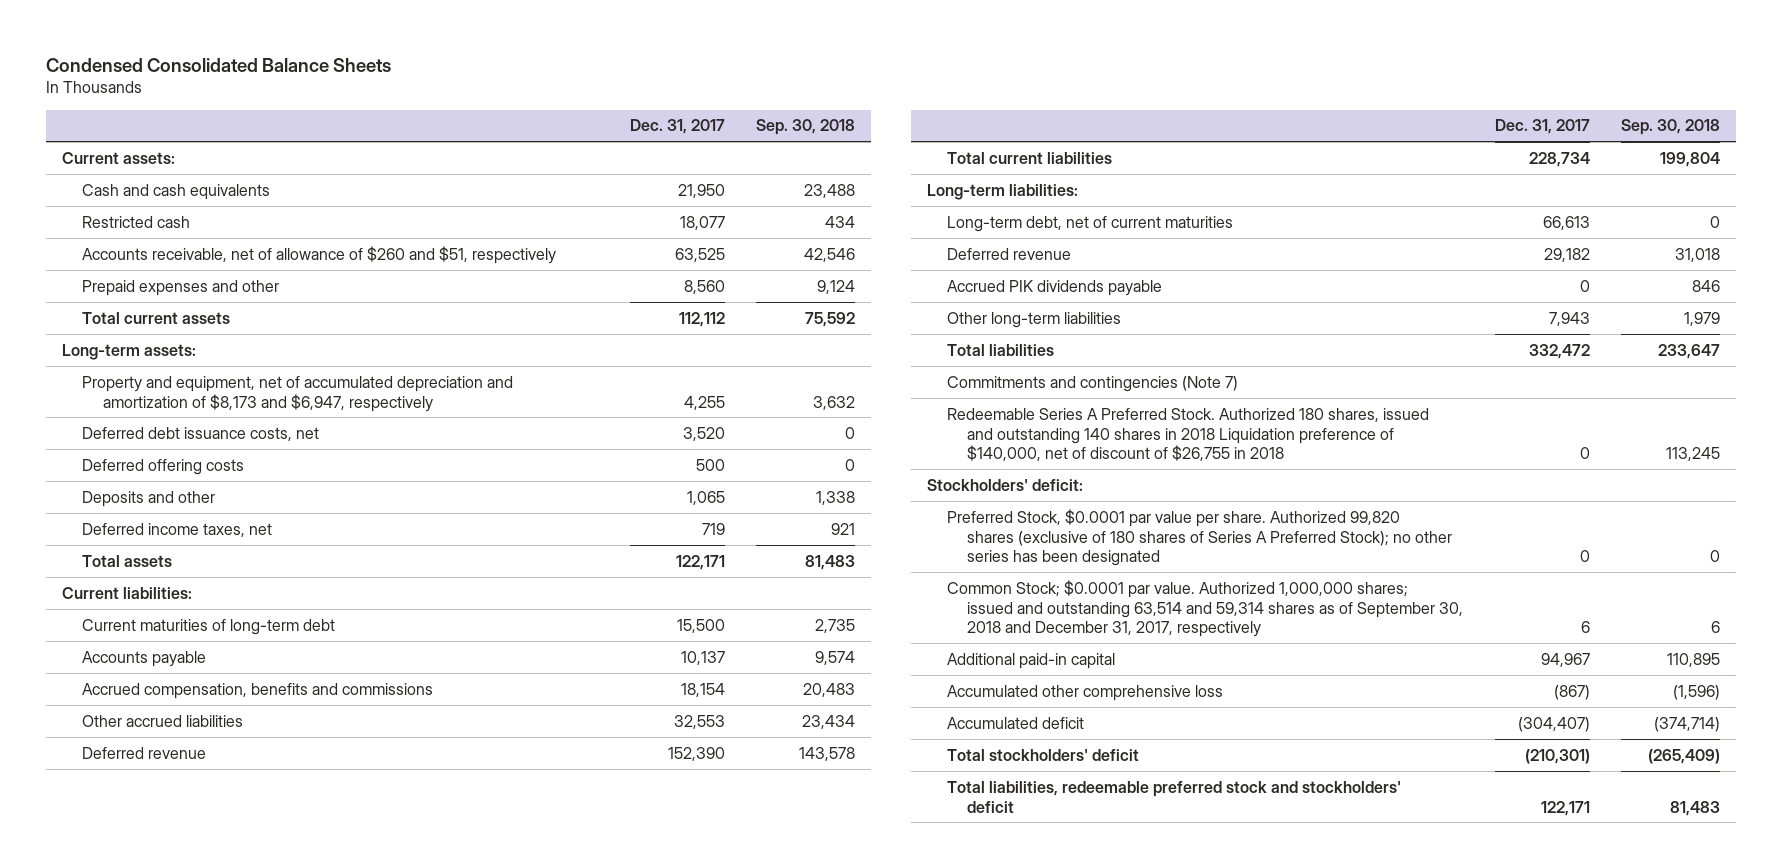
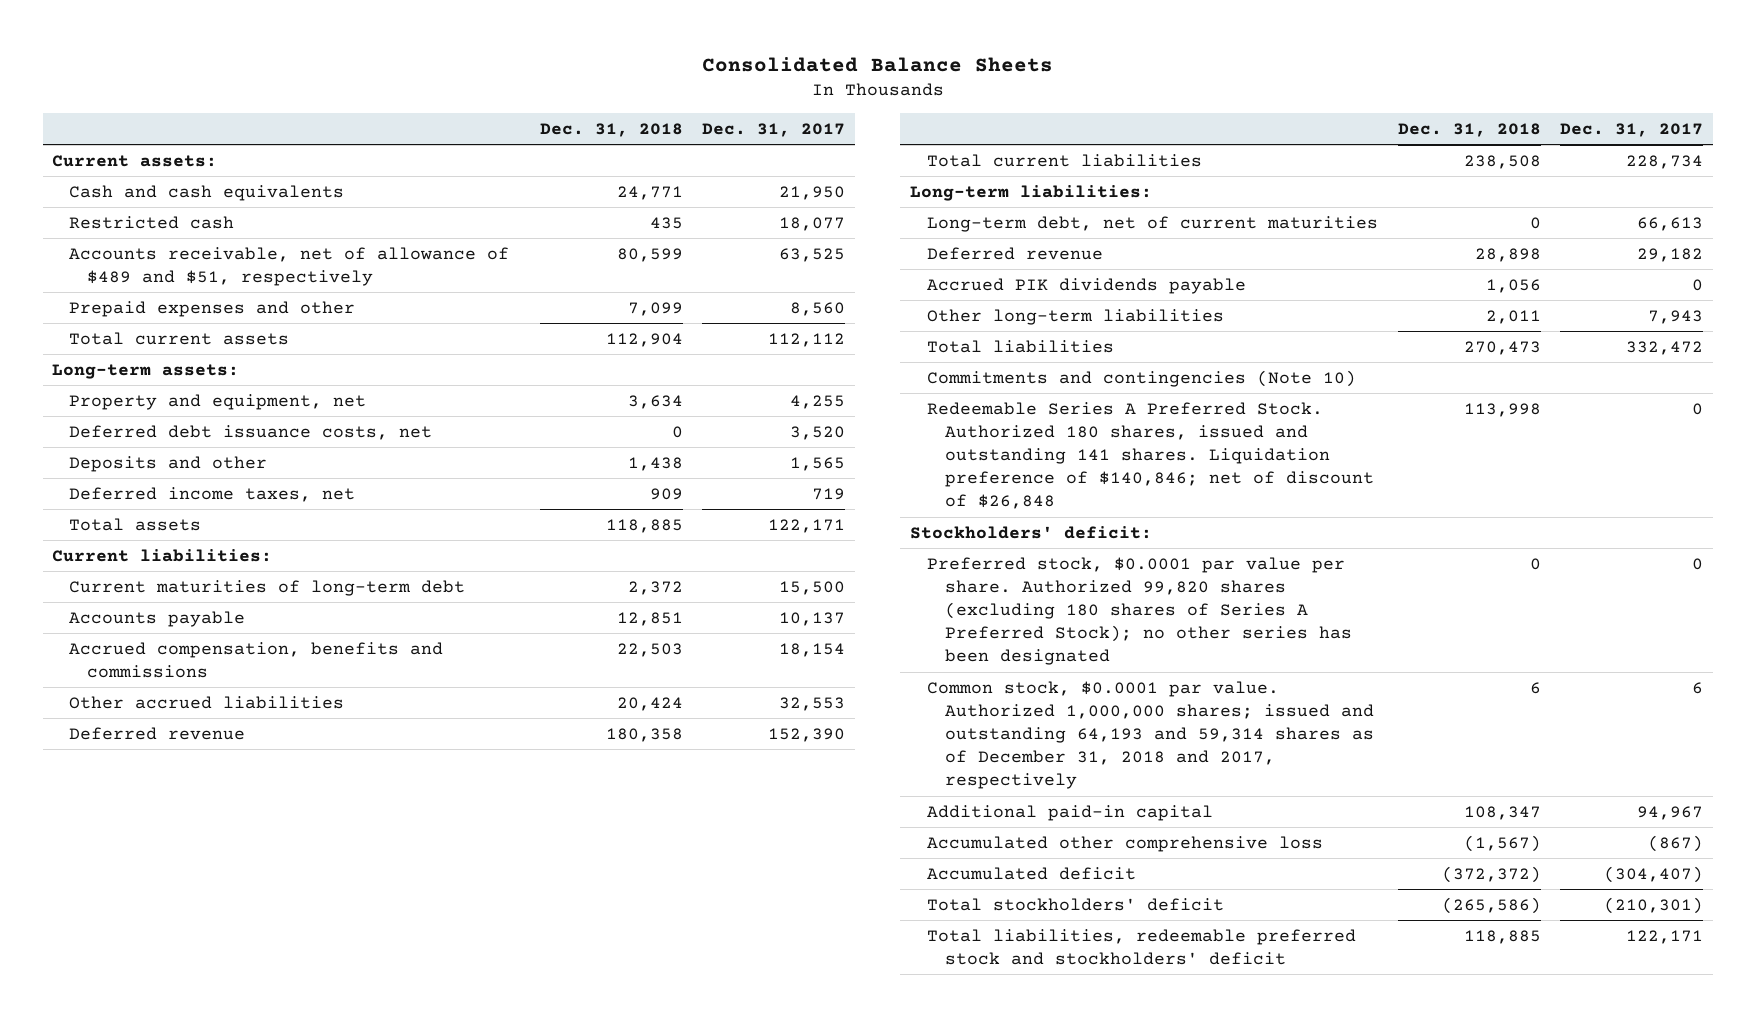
- Condensed Consolidated Balance Sheets
+ Consolidated Balance Sheets
- | Dec. 31, 2017 | Sep. 30, 2018
+ | Dec. 31, 2018 | Dec. 31, 2017
- Accounts receivable, net of allowance of $260 and $51, respectively | 63,525 | 42,546
+ Accounts receivable, net of allowance of $489 and $51, respectively | 80,599 | 63,525
- Property and equipment, net of accumulated depreciation and amortization of $8,173 and $6,947, respectively | 4,255 | 3,632
+ Property and equipment, net | 3,634 | 4,255
- Deferred offering costs | 500 | 0
- Deposits and other | 1,065 | 1,338
+ Deposits and other | 1,438 | 1,565
- Commitments and contingencies (Note 7)
- Redeemable Series A Preferred Stock. Authorized 180 shares, issued and outstanding 140 shares in 2018 Liquidation preference of $140,000, net of discount of $26,755 in 2018 | 0 | 113,245
+ Commitments and contingencies (Note 10)
+ Redeemable Series A Preferred Stock. Authorized 180 shares, issued and outstanding 141 shares. Liquidation preference of $140,846; net of discount of $26,848 | 113,998 | 0
- Preferred Stock, $0.0001 par value per share. Authorized 99,820 shares (exclusive of 180 shares of Series A Preferred Stock); no other series has been designated | 0 | 0
- Common Stock; $0.0001 par value. Authorized 1,000,000 shares; issued and outstanding 63,514 and 59,314 shares as of September 30, 2018 and December 31, 2017, respectively | 6 | 6
+ Preferred stock, $0.0001 par value per share. Authorized 99,820 shares (excluding 180 shares of Series A Preferred Stock); no other series has been designated | 0 | 0
+ Common stock, $0.0001 par value. Authorized 1,000,000 shares; issued and outstanding 64,193 and 59,314 shares as of December 31, 2018 and 2017, respectively | 6 | 6

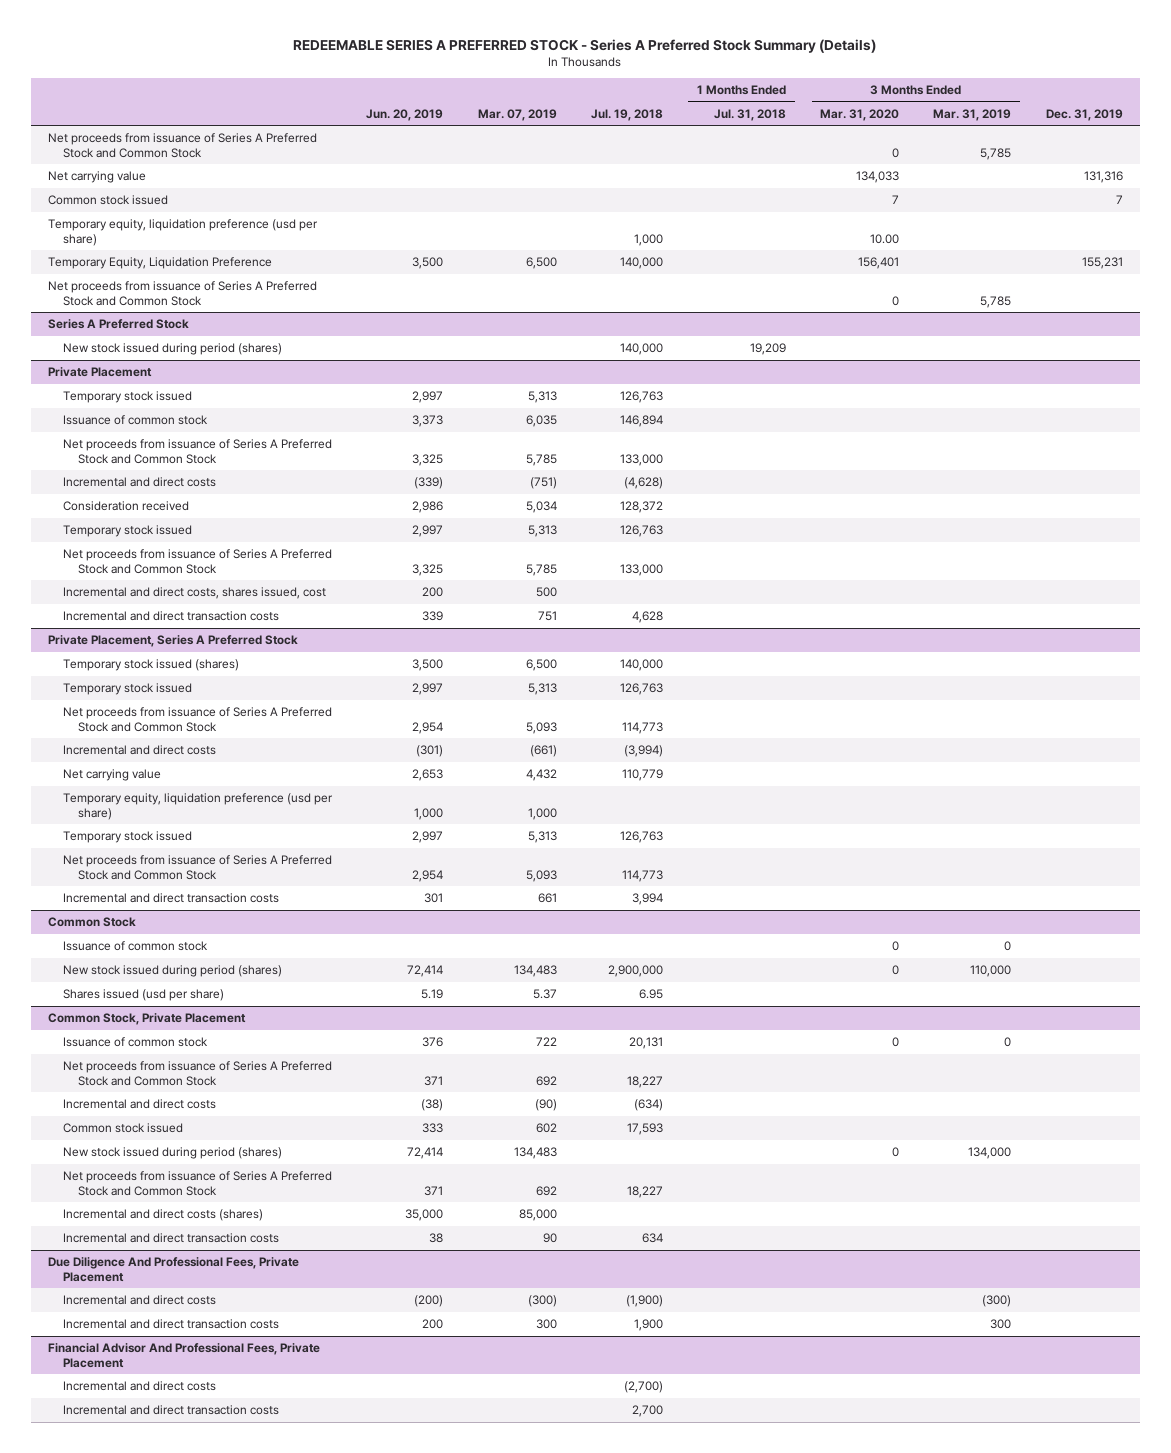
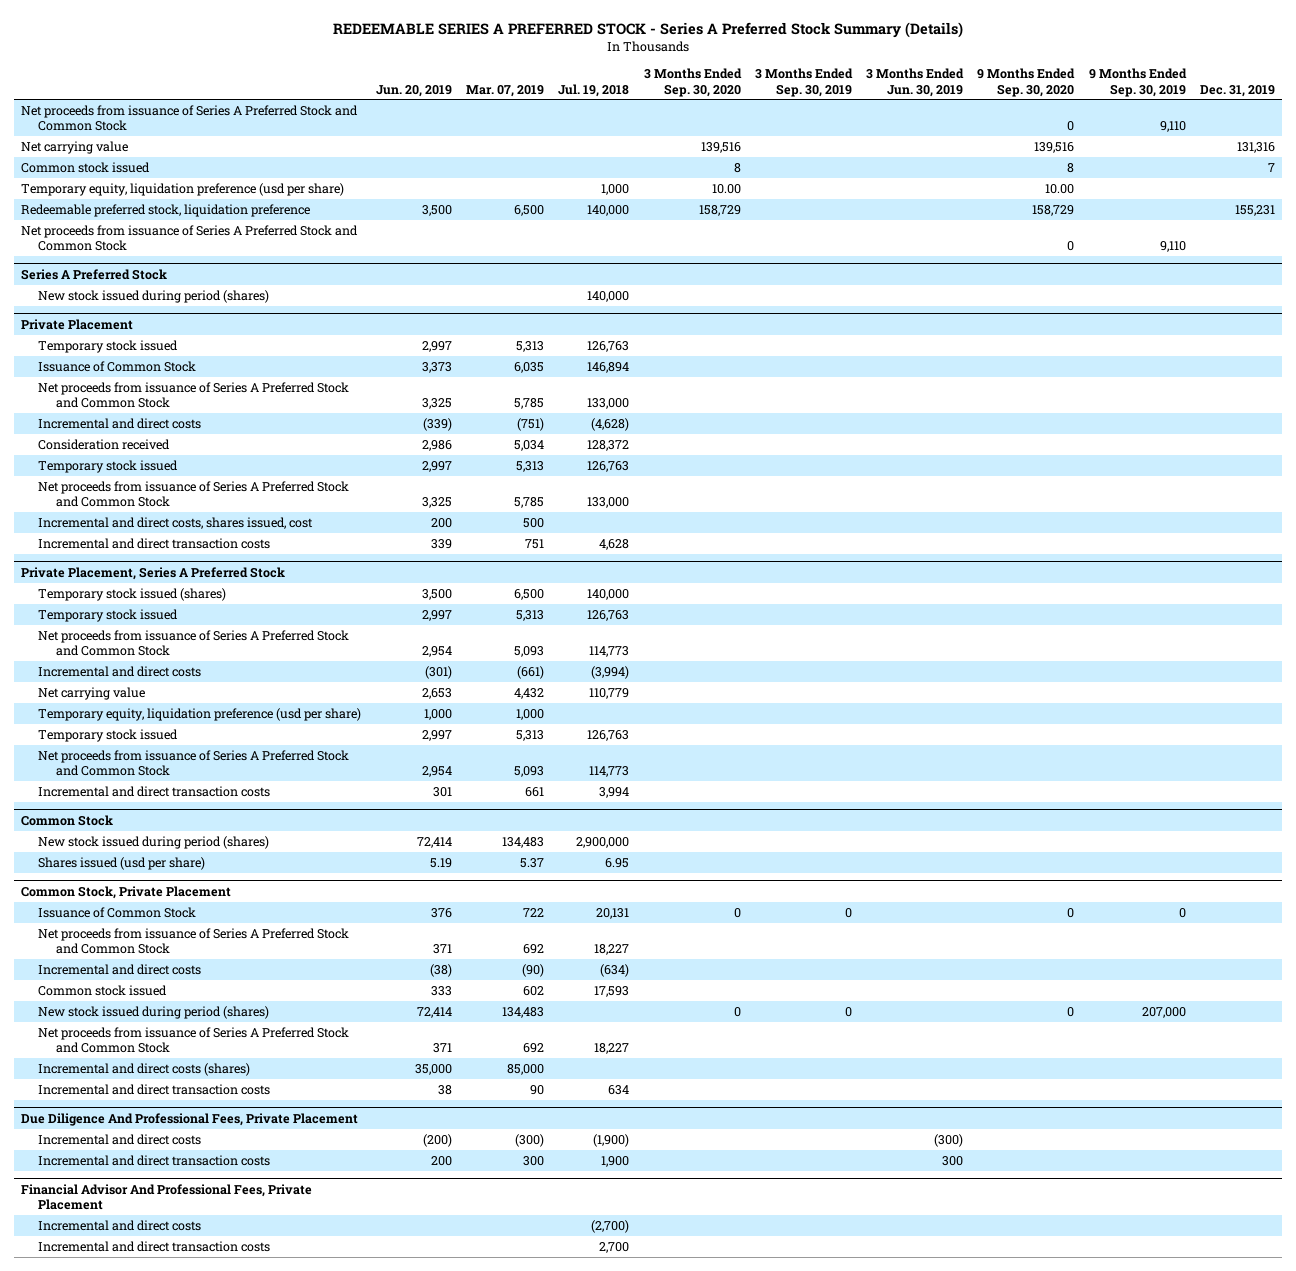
- | Jun. 20, 2019 | Mar. 07, 2019 | Jul. 19, 2018 | 1 Months Ended Jul. 31, 2018 | 3 Months Ended Mar. 31, 2020 | 3 Months Ended Mar. 31, 2019 | Dec. 31, 2019
+ | Jun. 20, 2019 | Mar. 07, 2019 | Jul. 19, 2018 | 3 Months Ended Sep. 30, 2020 | 3 Months Ended Sep. 30, 2019 | 3 Months Ended Jun. 30, 2019 | 9 Months Ended Sep. 30, 2020 | 9 Months Ended Sep. 30, 2019 | Dec. 31, 2019
- Temporary Equity, Liquidation Preference | 3,500 | 6,500 | 140,000 | | 156,401 | | 155,231
+ Redeemable preferred stock, liquidation preference | 3,500 | 6,500 | 140,000 | 158,729 | | | 158,729 | | 155,231
@ Private Placement
- Issuance of common stock | 3,373 | 6,035 | 146,894 | | | |
+ Issuance of Common Stock | 3,373 | 6,035 | 146,894 | | | | | |
@ Common Stock
- Issuance of common stock | | | | | 0 | 0 |
@ Common Stock, Private Placement
- Issuance of common stock | 376 | 722 | 20,131 | | 0 | 0 |
+ Issuance of Common Stock | 376 | 722 | 20,131 | 0 | 0 | | 0 | 0 |

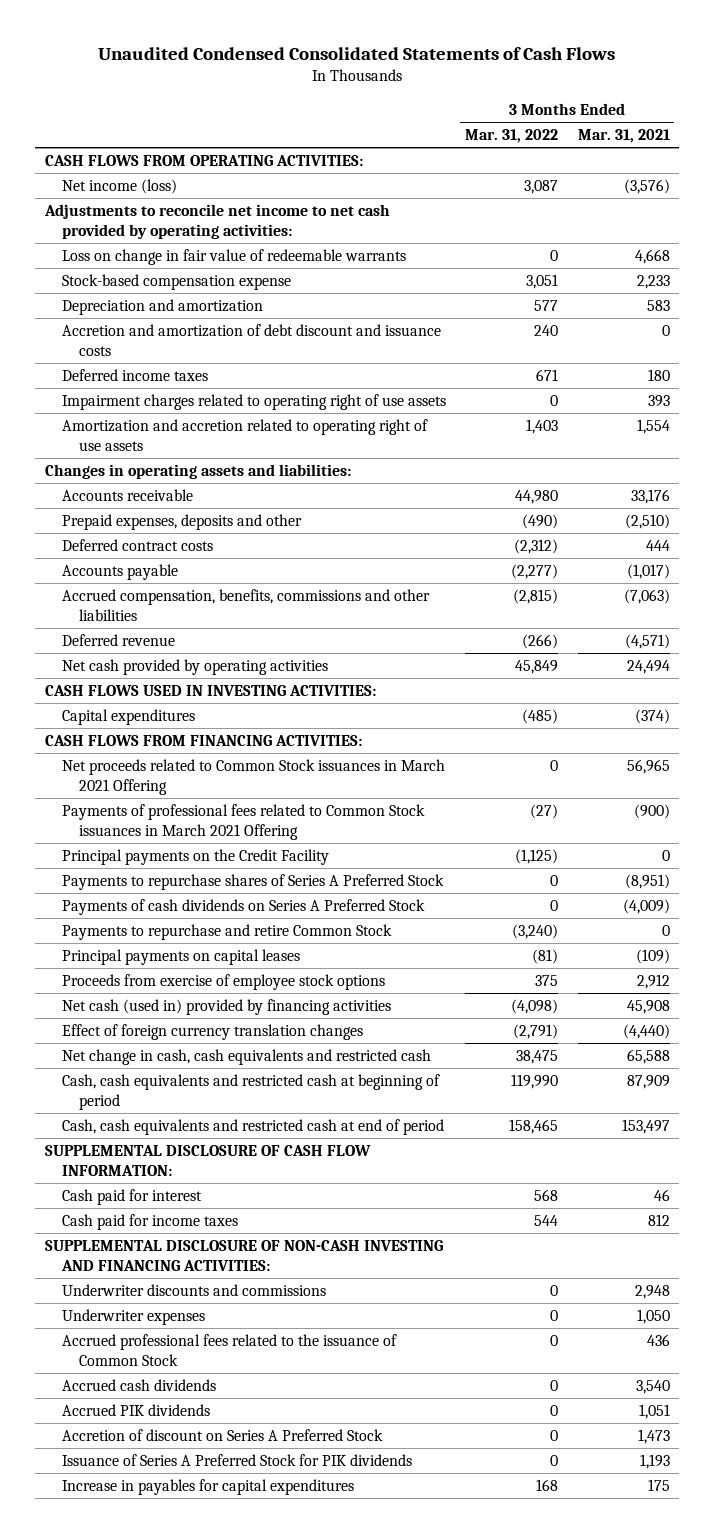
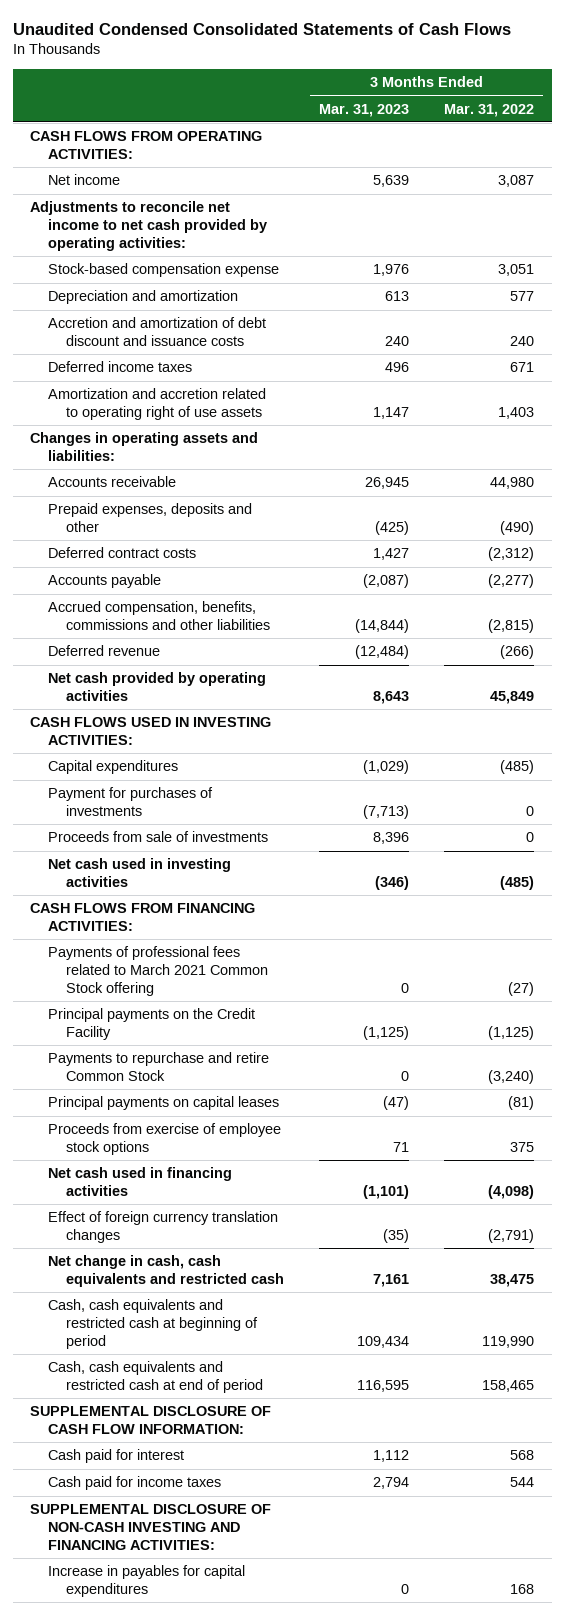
- | 3 Months Ended Mar. 31, 2022 | 3 Months Ended Mar. 31, 2021
+ | 3 Months Ended Mar. 31, 2023 | 3 Months Ended Mar. 31, 2022
- Net income (loss) | 3,087 | (3,576)
+ Net income | 5,639 | 3,087
- Loss on change in fair value of redeemable warrants | 0 | 4,668
- Impairment charges related to operating right of use assets | 0 | 393
+ Payment for purchases of investments | (7,713) | 0
+ Proceeds from sale of investments | 8,396 | 0
+ Net cash used in investing activities | (346) | (485)
- Net proceeds related to Common Stock issuances in March 2021 Offering | 0 | 56,965
- Payments of professional fees related to Common Stock issuances in March 2021 Offering | (27) | (900)
+ Payments of professional fees related to March 2021 Common Stock offering | 0 | (27)
- Payments to repurchase shares of Series A Preferred Stock | 0 | (8,951)
- Payments of cash dividends on Series A Preferred Stock | 0 | (4,009)
- Net cash (used in) provided by financing activities | (4,098) | 45,908
+ Net cash used in financing activities | (1,101) | (4,098)
- Underwriter discounts and commissions | 0 | 2,948
- Underwriter expenses | 0 | 1,050
- Accrued professional fees related to the issuance of Common Stock | 0 | 436
- Accrued cash dividends | 0 | 3,540
- Accrued PIK dividends | 0 | 1,051
- Accretion of discount on Series A Preferred Stock | 0 | 1,473
- Issuance of Series A Preferred Stock for PIK dividends | 0 | 1,193

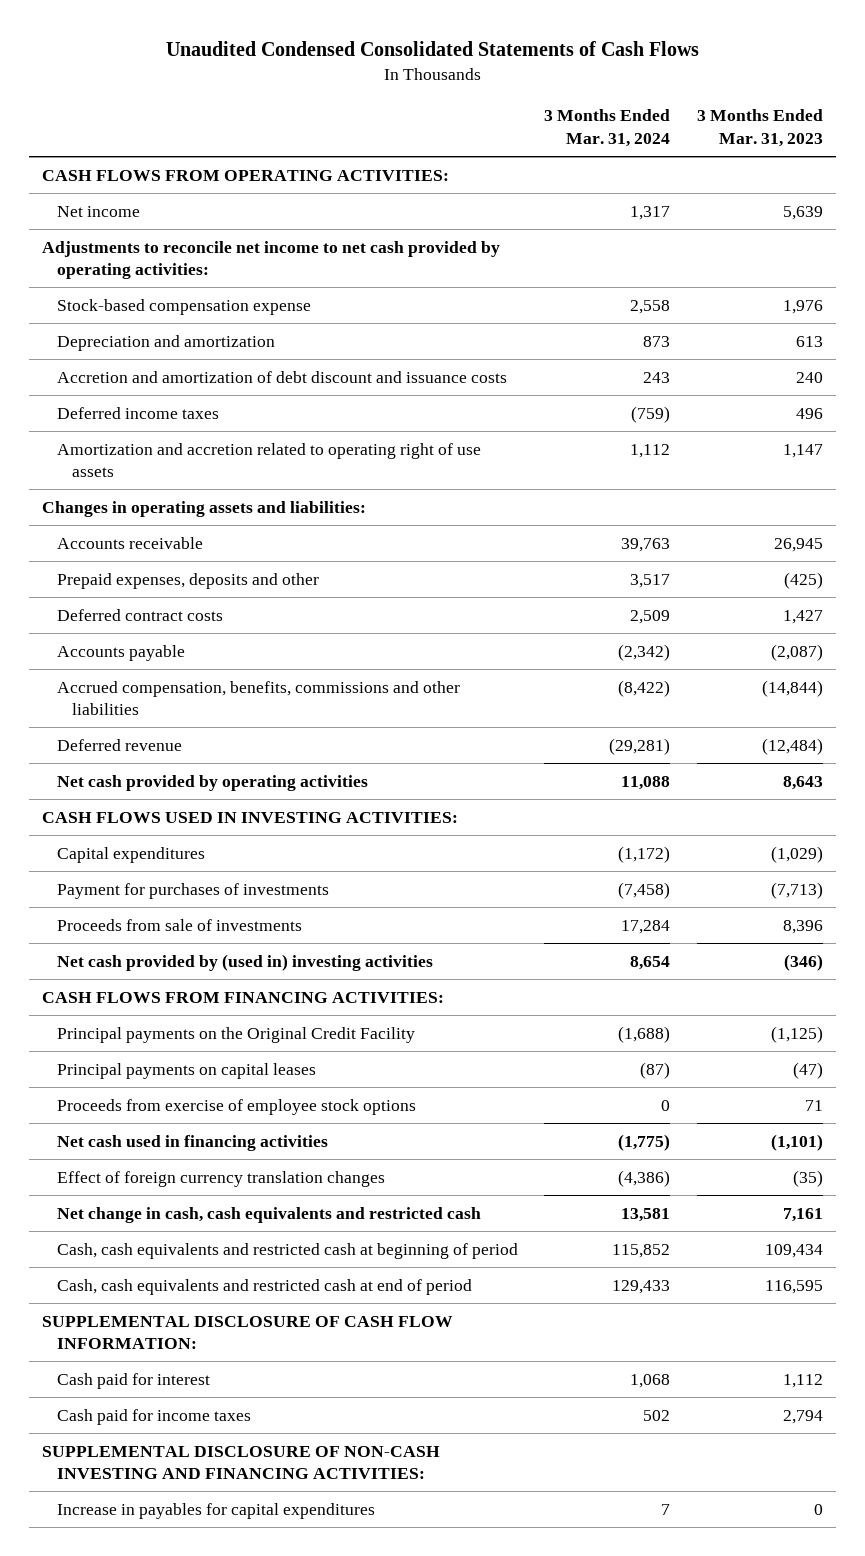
- | 3 Months Ended Mar. 31, 2023 | 3 Months Ended Mar. 31, 2022
+ | 3 Months Ended Mar. 31, 2024 | 3 Months Ended Mar. 31, 2023
- Net cash used in investing activities | (346) | (485)
+ Net cash provided by (used in) investing activities | 8,654 | (346)
- Payments of professional fees related to March 2021 Common Stock offering | 0 | (27)
- Principal payments on the Credit Facility | (1,125) | (1,125)
- Payments to repurchase and retire Common Stock | 0 | (3,240)
+ Principal payments on the Original Credit Facility | (1,688) | (1,125)

